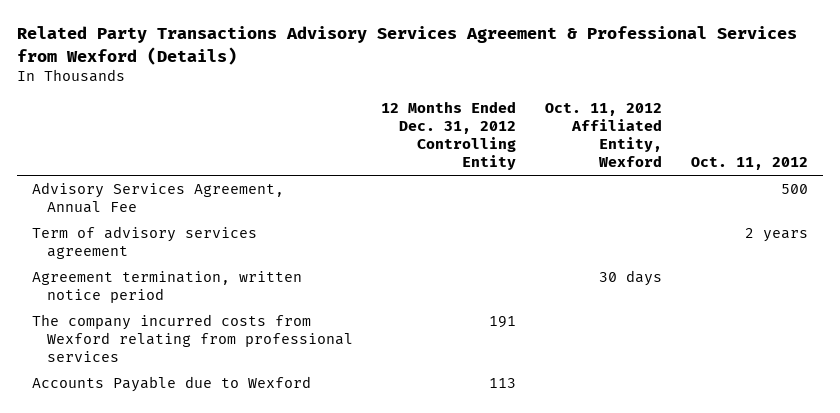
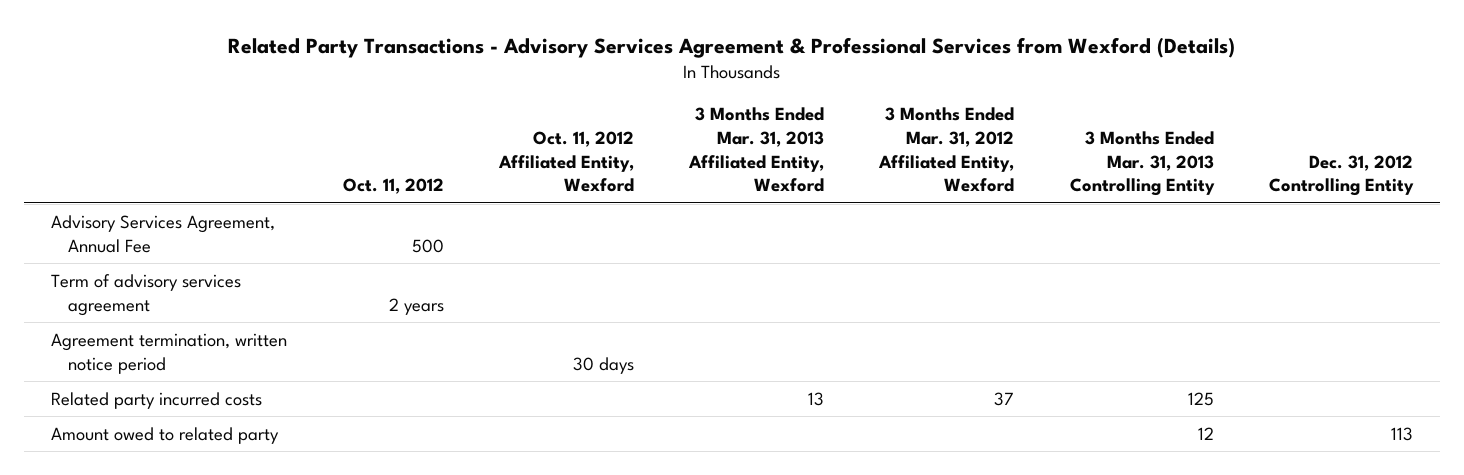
- Related Party Transactions Advisory Services Agreement & Professional Services from Wexford (Details)
+ Related Party Transactions - Advisory Services Agreement & Professional Services from Wexford (Details)
- | 12 Months Ended Dec. 31, 2012 Controlling Entity | Oct. 11, 2012 Affiliated Entity, Wexford | Oct. 11, 2012
+ | Oct. 11, 2012 | Oct. 11, 2012 Affiliated Entity, Wexford | 3 Months Ended Mar. 31, 2013 Affiliated Entity, Wexford | 3 Months Ended Mar. 31, 2012 Affiliated Entity, Wexford | 3 Months Ended Mar. 31, 2013 Controlling Entity | Dec. 31, 2012 Controlling Entity
- The company incurred costs from Wexford relating from professional services | 191 | |
- Accounts Payable due to Wexford | 113 | |
+ Related party incurred costs | | | 13 | 37 | 125 |
+ Amount owed to related party | | | | | 12 | 113

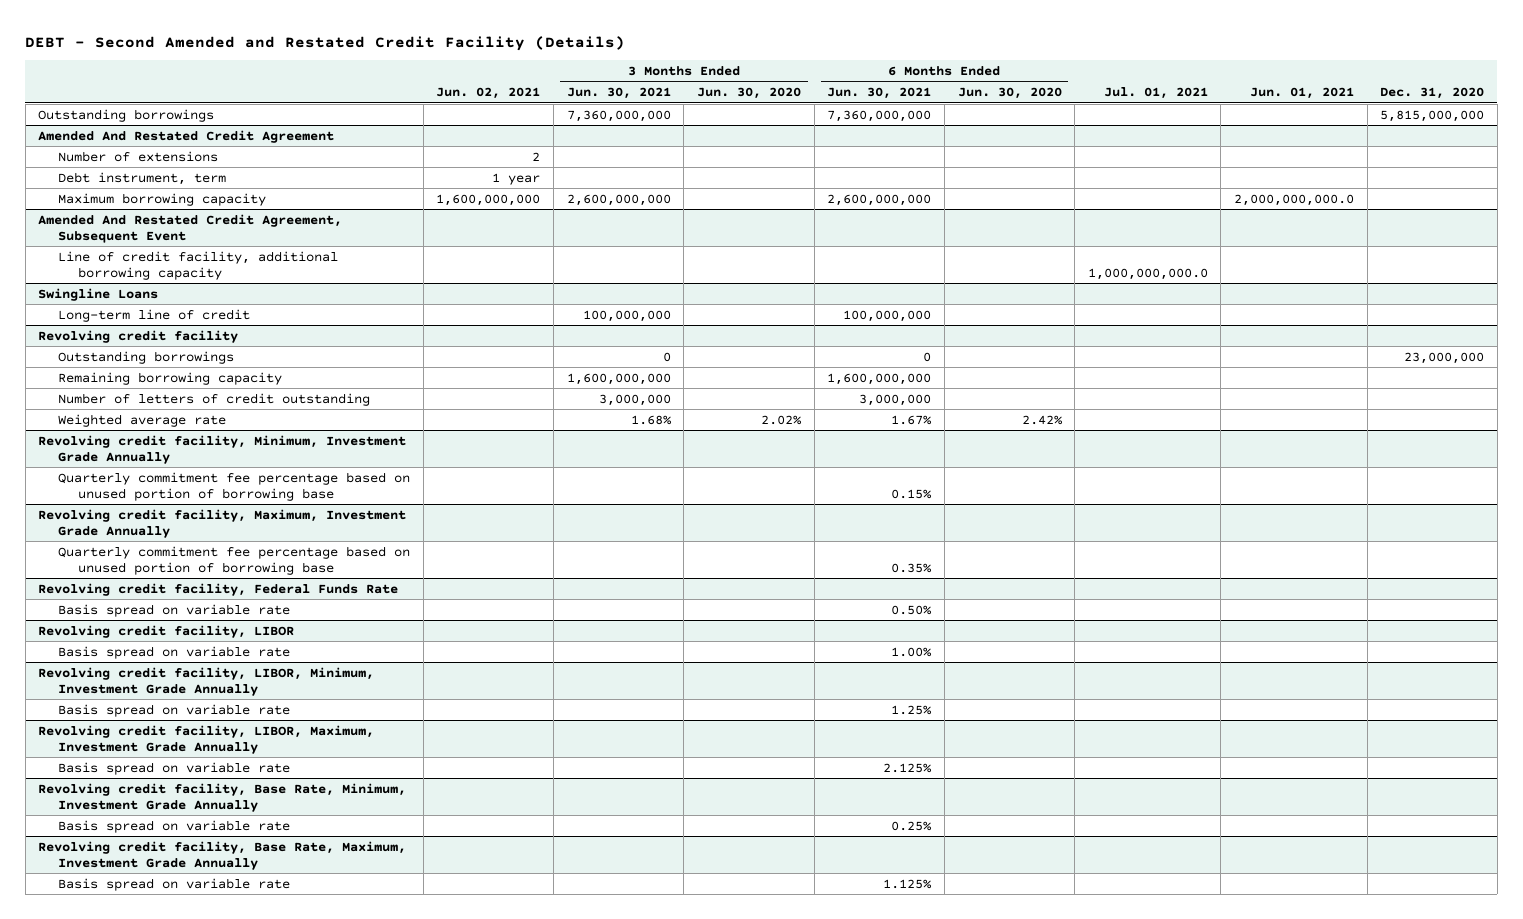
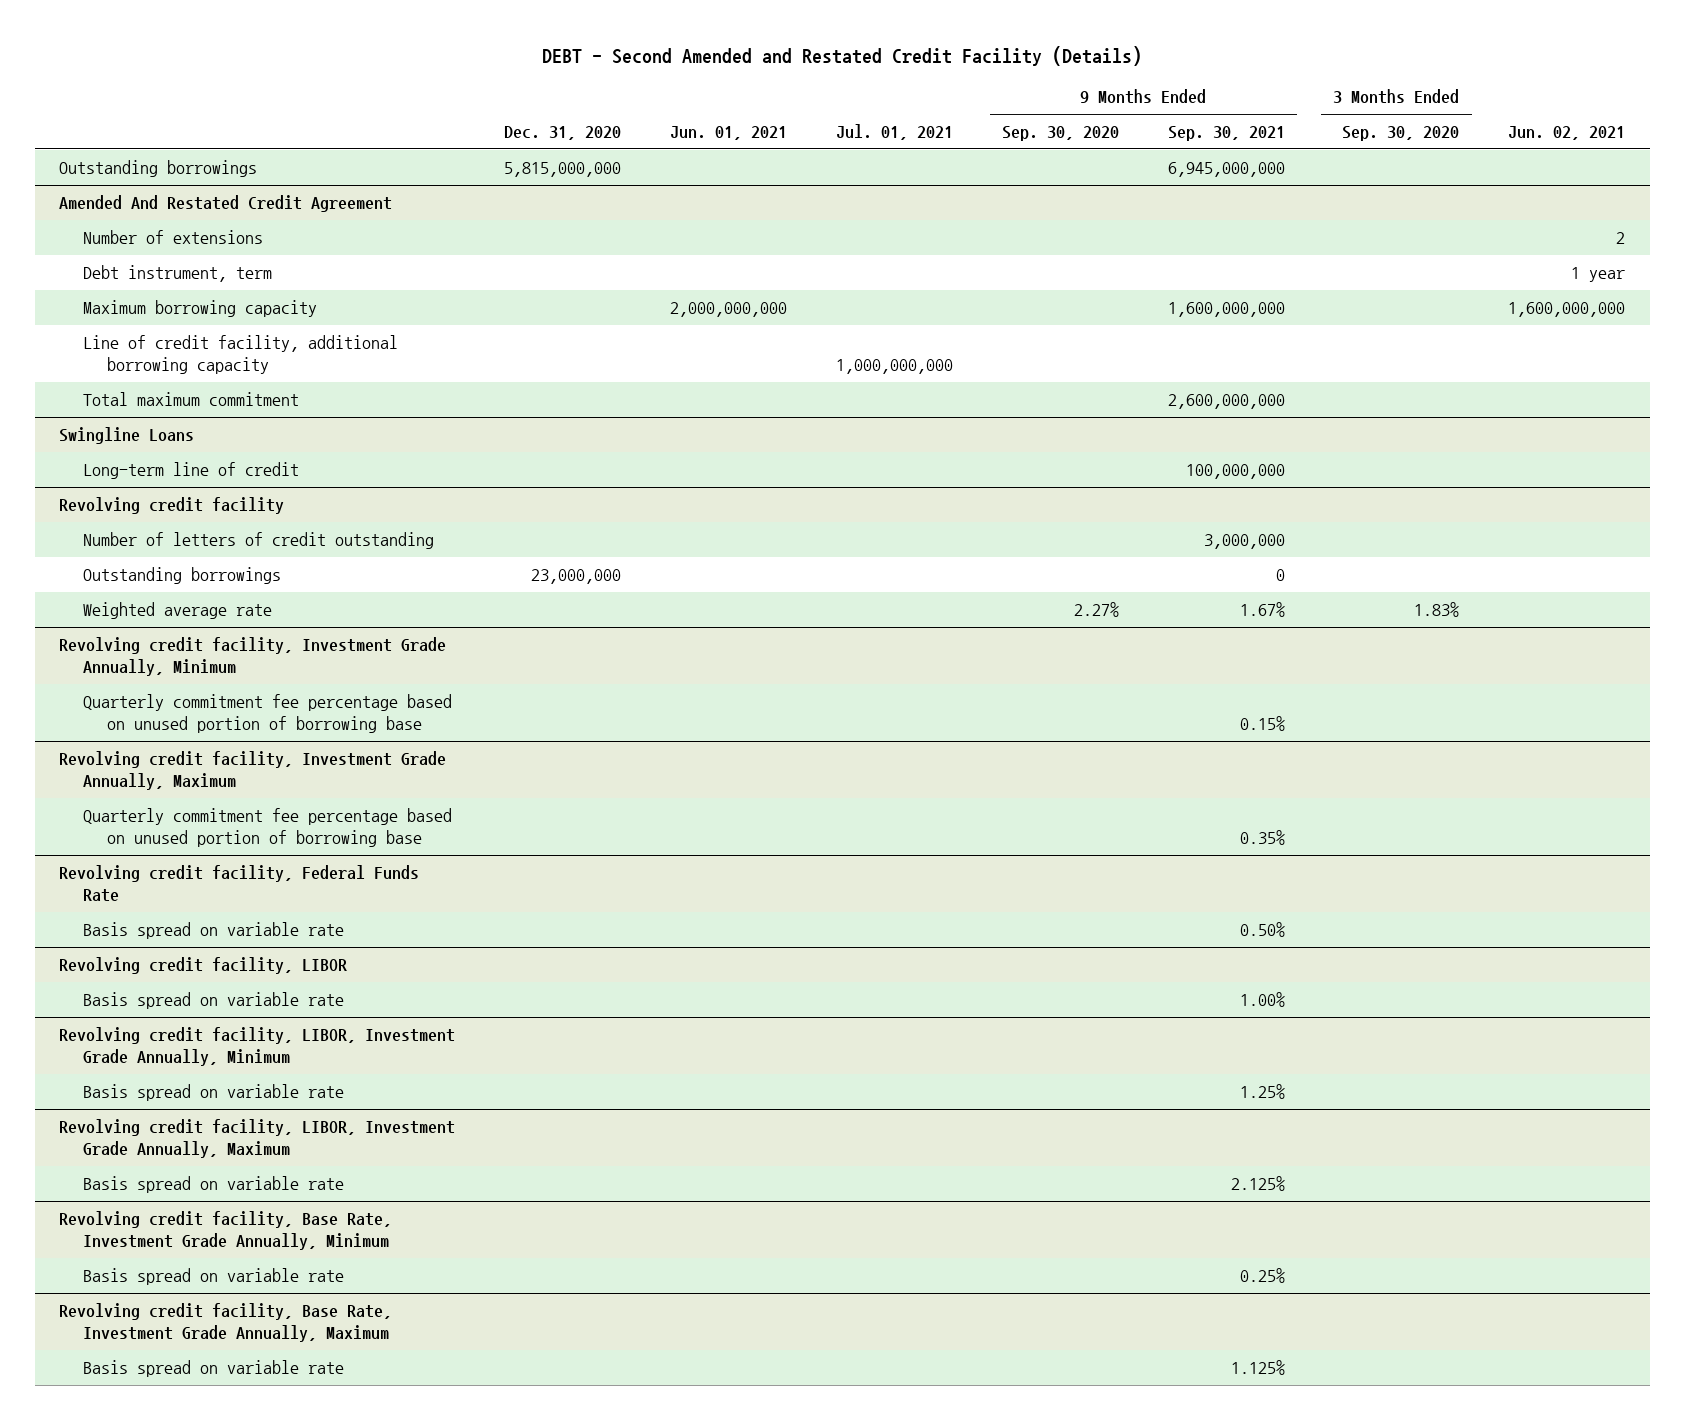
- | Jun. 02, 2021 | 3 Months Ended Jun. 30, 2021 | 3 Months Ended Jun. 30, 2020 | 6 Months Ended Jun. 30, 2021 | 6 Months Ended Jun. 30, 2020 | Jul. 01, 2021 | Jun. 01, 2021 | Dec. 31, 2020
+ | Dec. 31, 2020 | Jun. 01, 2021 | Jul. 01, 2021 | 9 Months Ended Sep. 30, 2020 | 9 Months Ended Sep. 30, 2021 | 3 Months Ended Sep. 30, 2020 | Jun. 02, 2021
@ Amended And Restated Credit Agreement
- Maximum borrowing capacity | 1,600,000,000 | 2,600,000,000 | | 2,600,000,000 | | | 2,000,000,000.0 |
- Amended And Restated Credit Agreement, Subsequent Event
- Line of credit facility, additional borrowing capacity | | | | | | 1,000,000,000.0 | |
@ Amended And Restated Credit Agreement
+ Maximum borrowing capacity | | 2,000,000,000 | | | 1,600,000,000 | | 1,600,000,000
+ Line of credit facility, additional borrowing capacity | | | 1,000,000,000 | | | |
+ Total maximum commitment | | | | | 2,600,000,000 | |
@ Revolving credit facility
- Remaining borrowing capacity | | 1,600,000,000 | | 1,600,000,000 | | | |
moved down: Outstanding borrowings | 23,000,000 | | | | 0 | |
- Revolving credit facility, Minimum, Investment Grade Annually
+ Revolving credit facility, Investment Grade Annually, Minimum
- Revolving credit facility, Maximum, Investment Grade Annually
+ Revolving credit facility, Investment Grade Annually, Maximum
- Revolving credit facility, LIBOR, Minimum, Investment Grade Annually
+ Revolving credit facility, LIBOR, Investment Grade Annually, Minimum
- Revolving credit facility, LIBOR, Maximum, Investment Grade Annually
+ Revolving credit facility, LIBOR, Investment Grade Annually, Maximum
- Revolving credit facility, Base Rate, Minimum, Investment Grade Annually
+ Revolving credit facility, Base Rate, Investment Grade Annually, Minimum
- Revolving credit facility, Base Rate, Maximum, Investment Grade Annually
+ Revolving credit facility, Base Rate, Investment Grade Annually, Maximum

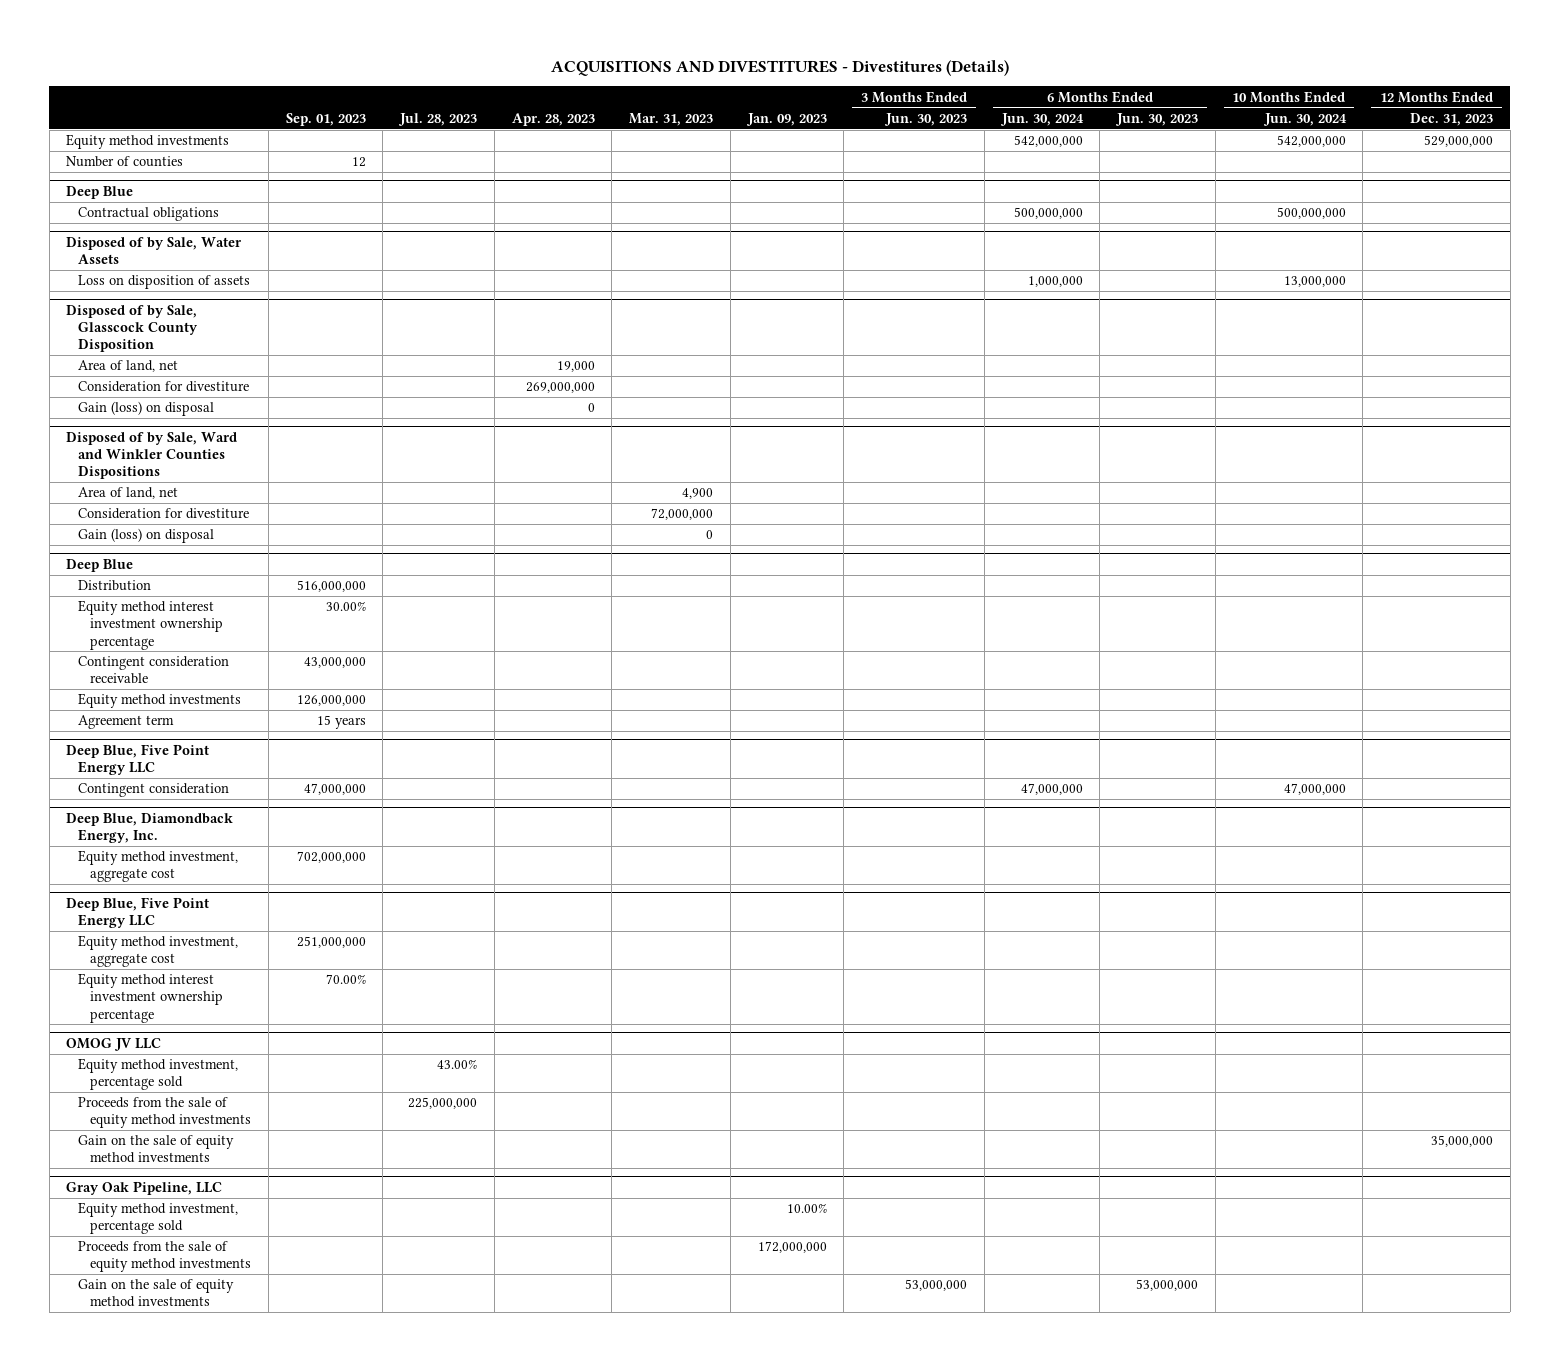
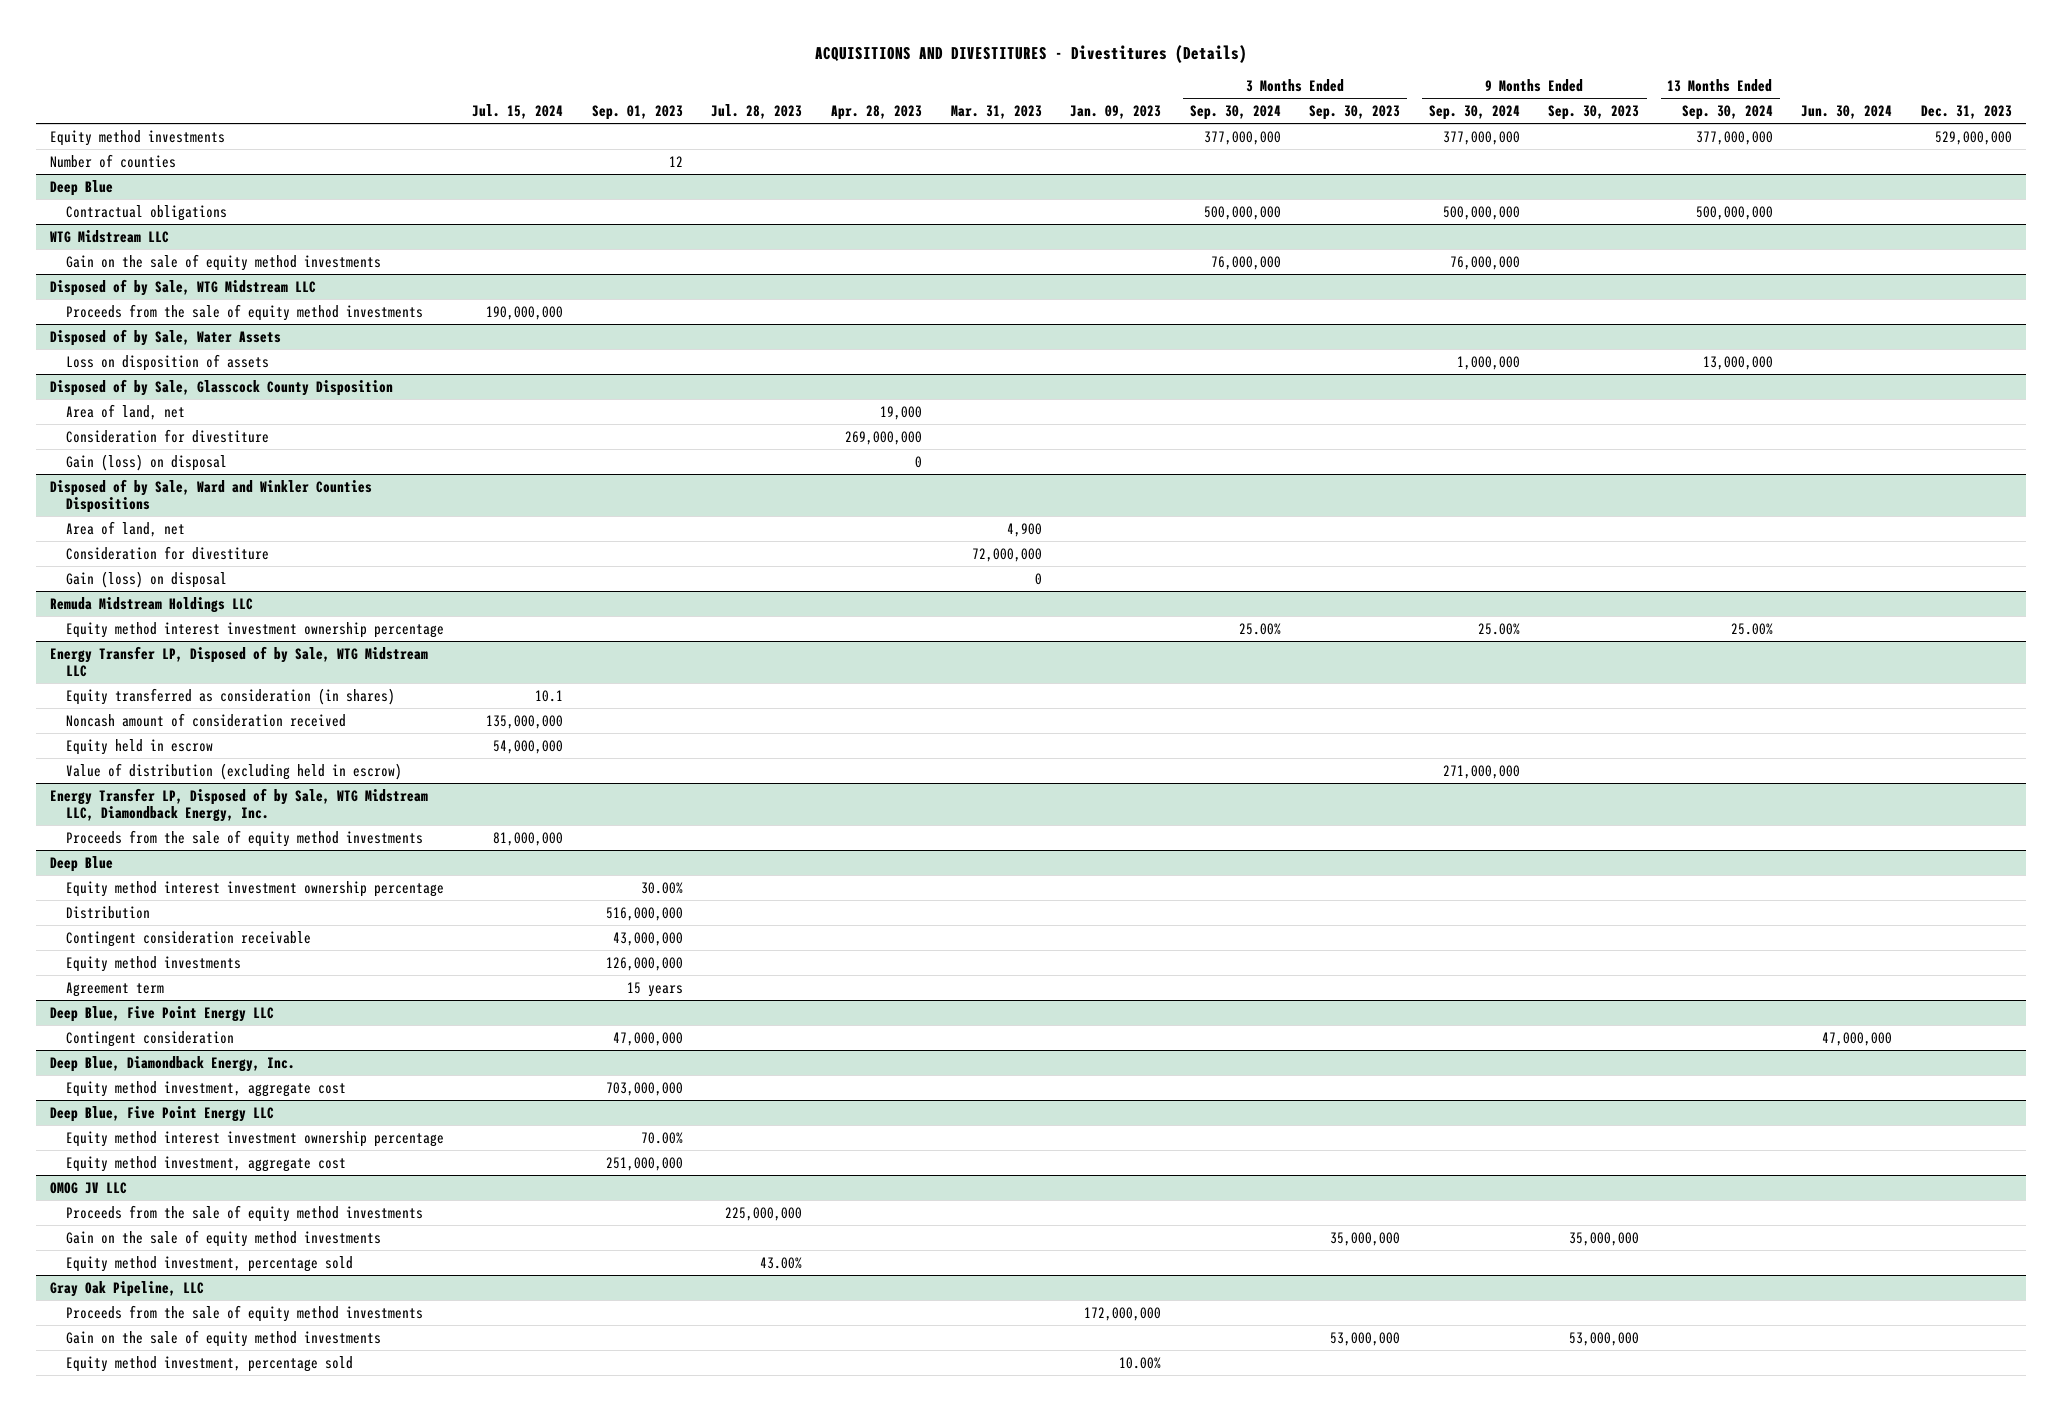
- | Sep. 01, 2023 | Jul. 28, 2023 | Apr. 28, 2023 | Mar. 31, 2023 | Jan. 09, 2023 | 3 Months Ended Jun. 30, 2023 | 6 Months Ended Jun. 30, 2024 | 6 Months Ended Jun. 30, 2023 | 10 Months Ended Jun. 30, 2024 | 12 Months Ended Dec. 31, 2023
+ | Jul. 15, 2024 | Sep. 01, 2023 | Jul. 28, 2023 | Apr. 28, 2023 | Mar. 31, 2023 | Jan. 09, 2023 | 3 Months Ended Sep. 30, 2024 | 3 Months Ended Sep. 30, 2023 | 9 Months Ended Sep. 30, 2024 | 9 Months Ended Sep. 30, 2023 | 13 Months Ended Sep. 30, 2024 | Jun. 30, 2024 | Dec. 31, 2023
+ WTG Midstream LLC
+ Gain on the sale of equity method investments | | | | | | | 76,000,000 | | 76,000,000 | | | |
+ Disposed of by Sale, WTG Midstream LLC
+ Proceeds from the sale of equity method investments | 190,000,000 | | | | | | | | | | | |
+ Remuda Midstream Holdings LLC
+ Equity method interest investment ownership percentage | | | | | | | 25.00% | | 25.00% | | 25.00% | |
+ Energy Transfer LP, Disposed of by Sale, WTG Midstream LLC
+ Equity transferred as consideration (in shares) | 10.1 | | | | | | | | | | | |
+ Noncash amount of consideration received | 135,000,000 | | | | | | | | | | | |
+ Equity held in escrow | 54,000,000 | | | | | | | | | | | |
+ Value of distribution (excluding held in escrow) | | | | | | | | | 271,000,000 | | | |
+ Energy Transfer LP, Disposed of by Sale, WTG Midstream LLC, Diamondback Energy, Inc.
+ Proceeds from the sale of equity method investments | 81,000,000 | | | | | | | | | | | |
@ Deep Blue
moved down: Distribution | | 516,000,000 | | | | | | | | | | |
@ Deep Blue, Diamondback Energy, Inc.
- Equity method investment, aggregate cost | 702,000,000 | | | | | | | | |
+ Equity method investment, aggregate cost | | 703,000,000 | | | | | | | | | | |
@ Deep Blue, Five Point Energy LLC
moved down: Equity method investment, aggregate cost | | 251,000,000 | | | | | | | | | | |
@ OMOG JV LLC
moved down: Equity method investment, percentage sold | | | 43.00% | | | | | | | | | |
@ Gray Oak Pipeline, LLC
moved down: Equity method investment, percentage sold | | | | | | 10.00% | | | | | | |

